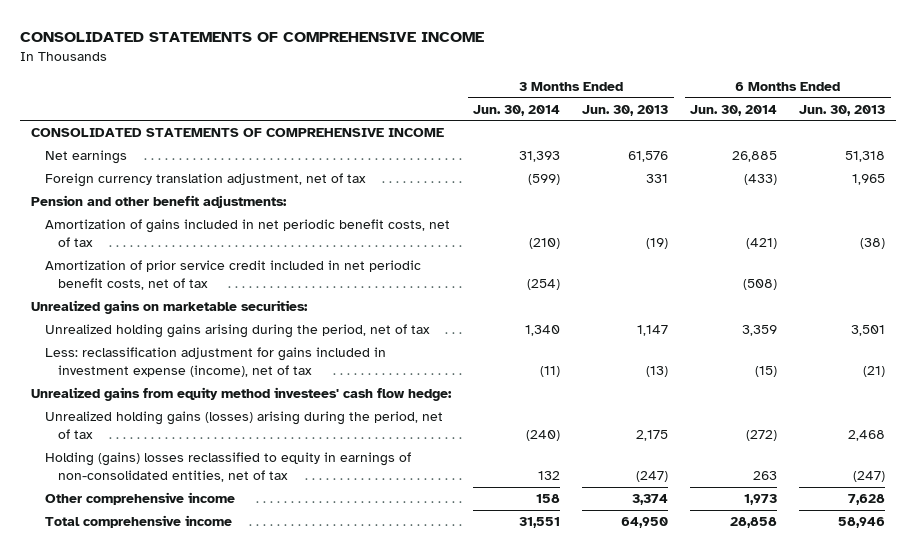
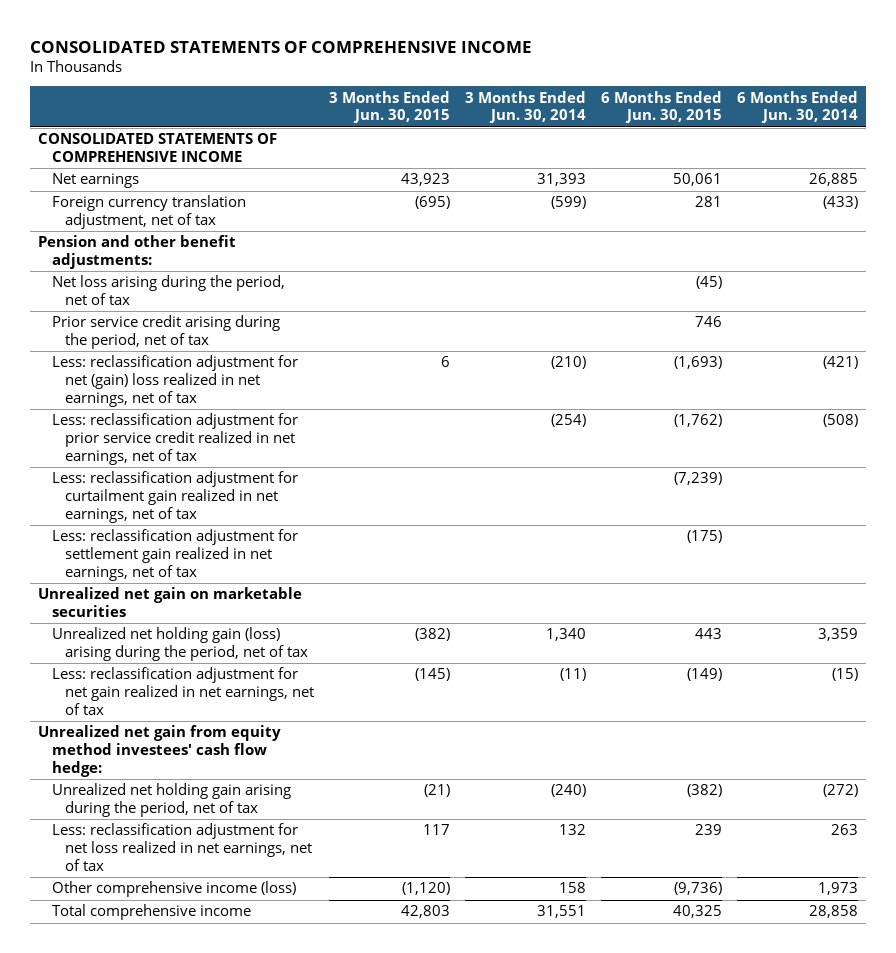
- | 3 Months Ended Jun. 30, 2014 | 3 Months Ended Jun. 30, 2013 | 6 Months Ended Jun. 30, 2014 | 6 Months Ended Jun. 30, 2013
+ | 3 Months Ended Jun. 30, 2015 | 3 Months Ended Jun. 30, 2014 | 6 Months Ended Jun. 30, 2015 | 6 Months Ended Jun. 30, 2014
- Amortization of gains included in net periodic benefit costs, net of tax | (210) | (19) | (421) | (38)
- Amortization of prior service credit included in net periodic benefit costs, net of tax | (254) | | (508) |
- Unrealized gains on marketable securities:
- Unrealized holding gains arising during the period, net of tax | 1,340 | 1,147 | 3,359 | 3,501
- Less: reclassification adjustment for gains included in investment expense (income), net of tax | (11) | (13) | (15) | (21)
- Unrealized gains from equity method investees' cash flow hedge:
- Unrealized holding gains (losses) arising during the period, net of tax | (240) | 2,175 | (272) | 2,468
- Holding (gains) losses reclassified to equity in earnings of non-consolidated entities, net of tax | 132 | (247) | 263 | (247)
- Other comprehensive income | 158 | 3,374 | 1,973 | 7,628
+ Net loss arising during the period, net of tax | | | (45) |
+ Prior service credit arising during the period, net of tax | | | 746 |
+ Less: reclassification adjustment for net (gain) loss realized in net earnings, net of tax | 6 | (210) | (1,693) | (421)
+ Less: reclassification adjustment for prior service credit realized in net earnings, net of tax | | (254) | (1,762) | (508)
+ Less: reclassification adjustment for curtailment gain realized in net earnings, net of tax | | | (7,239) |
+ Less: reclassification adjustment for settlement gain realized in net earnings, net of tax | | | (175) |
+ Unrealized net gain on marketable securities
+ Unrealized net holding gain (loss) arising during the period, net of tax | (382) | 1,340 | 443 | 3,359
+ Less: reclassification adjustment for net gain realized in net earnings, net of tax | (145) | (11) | (149) | (15)
+ Unrealized net gain from equity method investees' cash flow hedge:
+ Unrealized net holding gain arising during the period, net of tax | (21) | (240) | (382) | (272)
+ Less: reclassification adjustment for net loss realized in net earnings, net of tax | 117 | 132 | 239 | 263
+ Other comprehensive income (loss) | (1,120) | 158 | (9,736) | 1,973

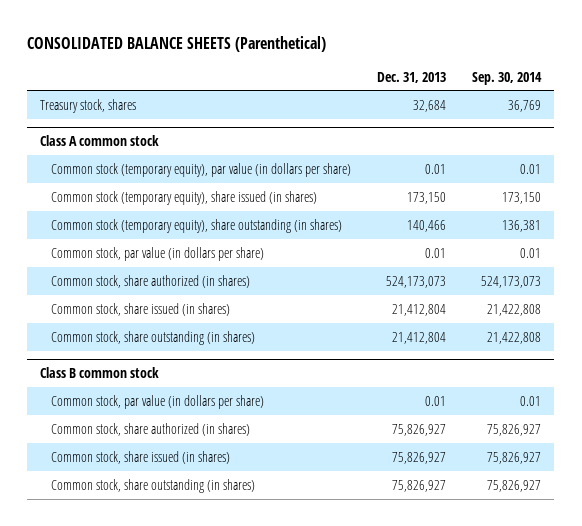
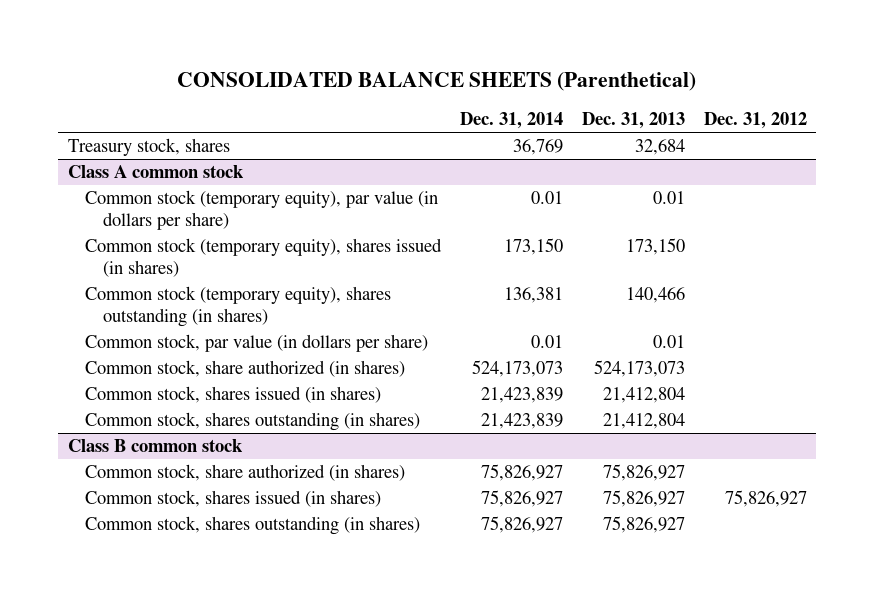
- | Dec. 31, 2013 | Sep. 30, 2014
+ | Dec. 31, 2014 | Dec. 31, 2013 | Dec. 31, 2012
@ Class A common stock
- Common stock (temporary equity), share issued (in shares) | 173,150 | 173,150
- Common stock (temporary equity), share outstanding (in shares) | 140,466 | 136,381
+ Common stock (temporary equity), shares issued (in shares) | 173,150 | 173,150 |
+ Common stock (temporary equity), shares outstanding (in shares) | 136,381 | 140,466 |
- Common stock, share issued (in shares) | 21,412,804 | 21,422,808
- Common stock, share outstanding (in shares) | 21,412,804 | 21,422,808
+ Common stock, shares issued (in shares) | 21,423,839 | 21,412,804 |
+ Common stock, shares outstanding (in shares) | 21,423,839 | 21,412,804 |
@ Class B common stock
- Common stock, par value (in dollars per share) | 0.01 | 0.01
- Common stock, share issued (in shares) | 75,826,927 | 75,826,927
- Common stock, share outstanding (in shares) | 75,826,927 | 75,826,927
+ Common stock, shares issued (in shares) | 75,826,927 | 75,826,927 | 75,826,927
+ Common stock, shares outstanding (in shares) | 75,826,927 | 75,826,927 |

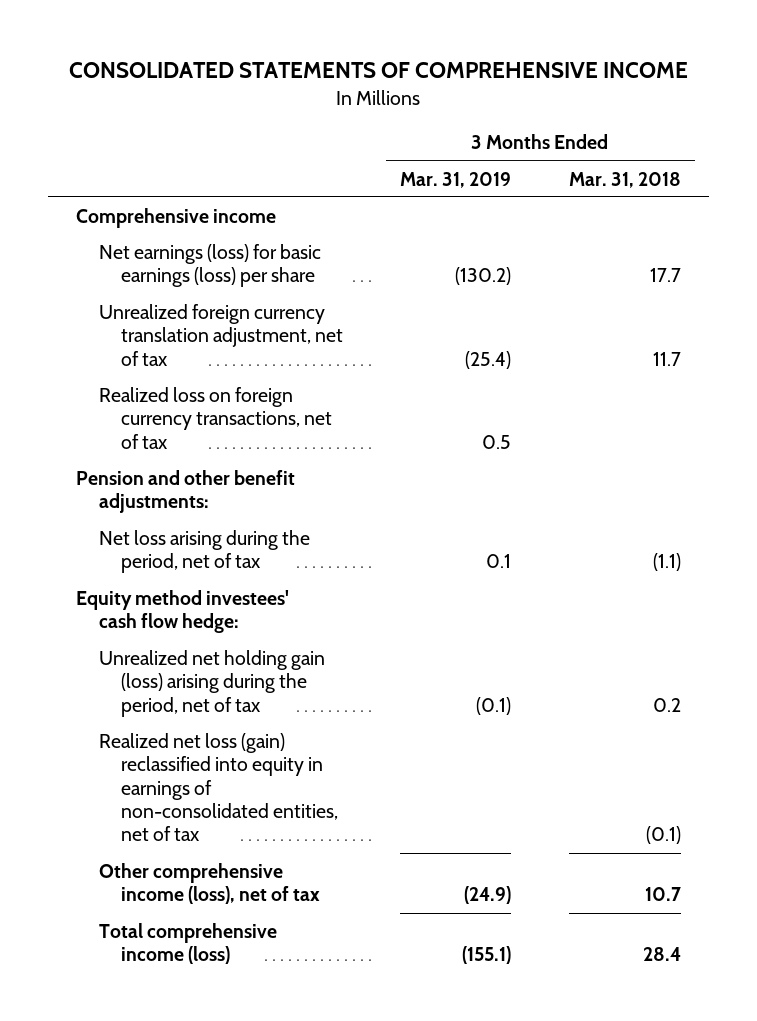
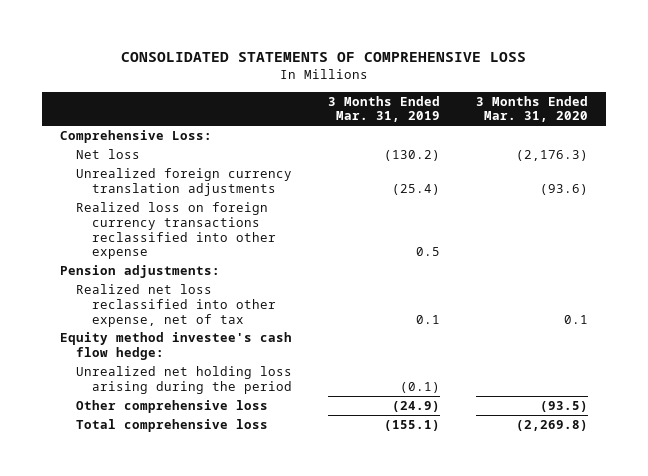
- CONSOLIDATED STATEMENTS OF COMPREHENSIVE INCOME
+ CONSOLIDATED STATEMENTS OF COMPREHENSIVE LOSS
- | 3 Months Ended Mar. 31, 2019 | 3 Months Ended Mar. 31, 2018
+ | 3 Months Ended Mar. 31, 2019 | 3 Months Ended Mar. 31, 2020
- Comprehensive income
- Net earnings (loss) for basic earnings (loss) per share | (130.2) | 17.7
- Unrealized foreign currency translation adjustment, net of tax | (25.4) | 11.7
- Realized loss on foreign currency transactions, net of tax | 0.5 |
- Pension and other benefit adjustments:
- Net loss arising during the period, net of tax | 0.1 | (1.1)
- Equity method investees' cash flow hedge:
- Unrealized net holding gain (loss) arising during the period, net of tax | (0.1) | 0.2
- Realized net loss (gain) reclassified into equity in earnings of non-consolidated entities, net of tax | | (0.1)
- Other comprehensive income (loss), net of tax | (24.9) | 10.7
- Total comprehensive income (loss) | (155.1) | 28.4
+ Comprehensive Loss:
+ Net loss | (130.2) | (2,176.3)
+ Unrealized foreign currency translation adjustments | (25.4) | (93.6)
+ Realized loss on foreign currency transactions reclassified into other expense | 0.5 |
+ Pension adjustments:
+ Realized net loss reclassified into other expense, net of tax | 0.1 | 0.1
+ Equity method investee's cash flow hedge:
+ Unrealized net holding loss arising during the period | (0.1) |
+ Other comprehensive loss | (24.9) | (93.5)
+ Total comprehensive loss | (155.1) | (2,269.8)

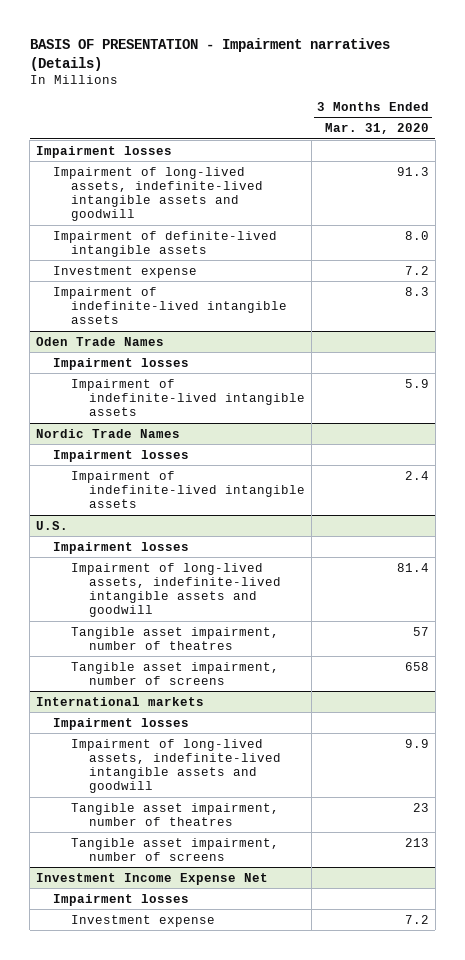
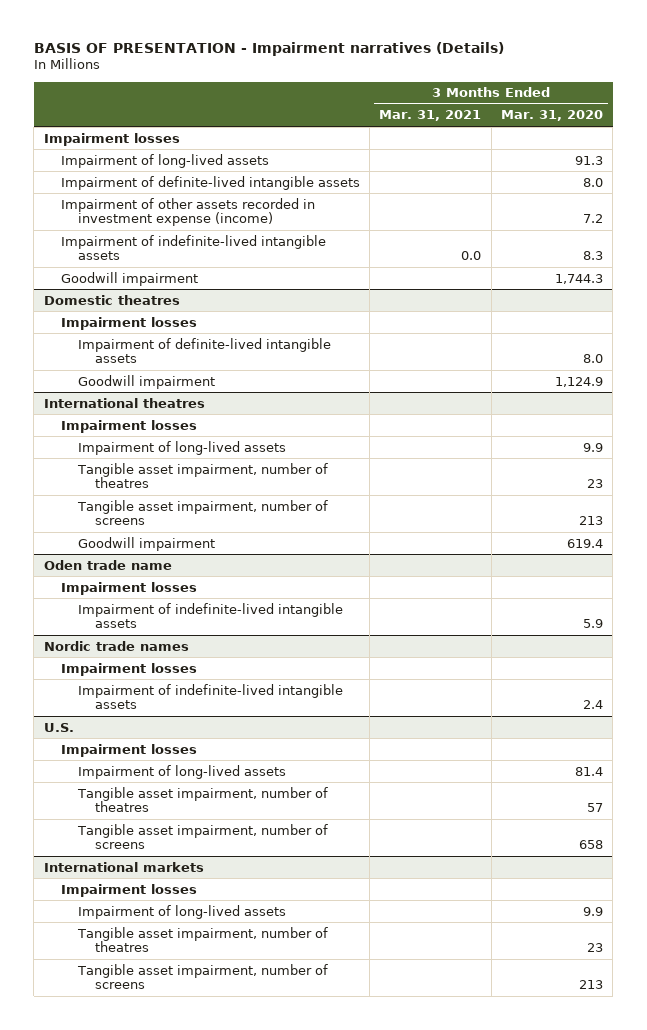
- | 3 Months Ended Mar. 31, 2020
+ | 3 Months Ended Mar. 31, 2021 | 3 Months Ended Mar. 31, 2020
- Impairment of long-lived assets, indefinite-lived intangible assets and goodwill | 91.3
+ Impairment of long-lived assets | | 91.3
- Investment expense | 7.2
+ Impairment of other assets recorded in investment expense (income) | | 7.2
- Oden Trade Names
+ Goodwill impairment | | 1,744.3
+ Domestic theatres
+ Impairment of definite-lived intangible assets | | 8.0
+ Goodwill impairment | | 1,124.9
+ International theatres
+ Impairment losses
+ Impairment of long-lived assets | | 9.9
+ Tangible asset impairment, number of theatres | | 23
+ Tangible asset impairment, number of screens | | 213
+ Goodwill impairment | | 619.4
+ Oden trade name
+ Impairment losses
- Nordic Trade Names
+ Nordic trade names
@ U.S.
- Impairment of long-lived assets, indefinite-lived intangible assets and goodwill | 81.4
+ Impairment of long-lived assets | | 81.4
@ International markets
- Impairment of long-lived assets, indefinite-lived intangible assets and goodwill | 9.9
+ Impairment of long-lived assets | | 9.9
- Investment Income Expense Net
- Impairment losses
- Investment expense | 7.2

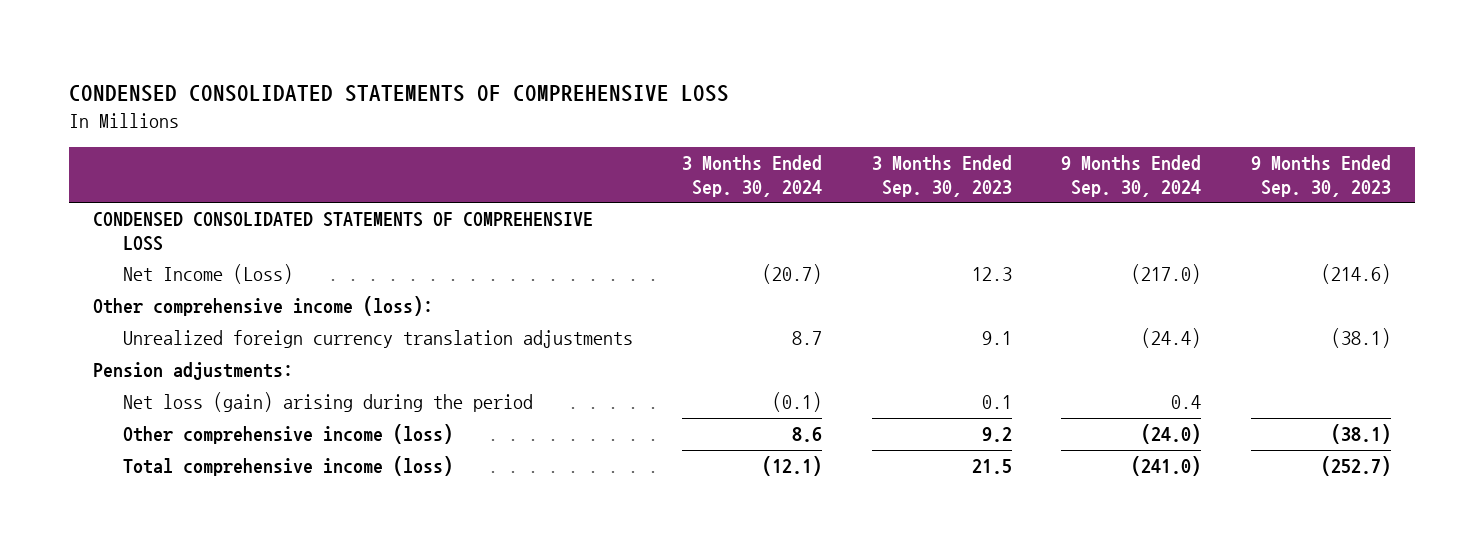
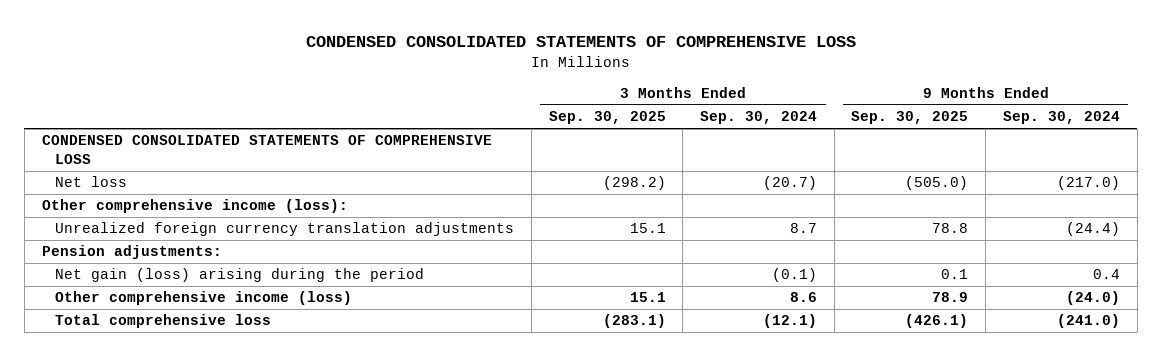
- | 3 Months Ended Sep. 30, 2024 | 3 Months Ended Sep. 30, 2023 | 9 Months Ended Sep. 30, 2024 | 9 Months Ended Sep. 30, 2023
+ | 3 Months Ended Sep. 30, 2025 | 3 Months Ended Sep. 30, 2024 | 9 Months Ended Sep. 30, 2025 | 9 Months Ended Sep. 30, 2024
- Net Income (Loss) | (20.7) | 12.3 | (217.0) | (214.6)
+ Net loss | (298.2) | (20.7) | (505.0) | (217.0)
- Net loss (gain) arising during the period | (0.1) | 0.1 | 0.4 |
+ Net gain (loss) arising during the period | | (0.1) | 0.1 | 0.4
- Total comprehensive income (loss) | (12.1) | 21.5 | (241.0) | (252.7)
+ Total comprehensive loss | (283.1) | (12.1) | (426.1) | (241.0)

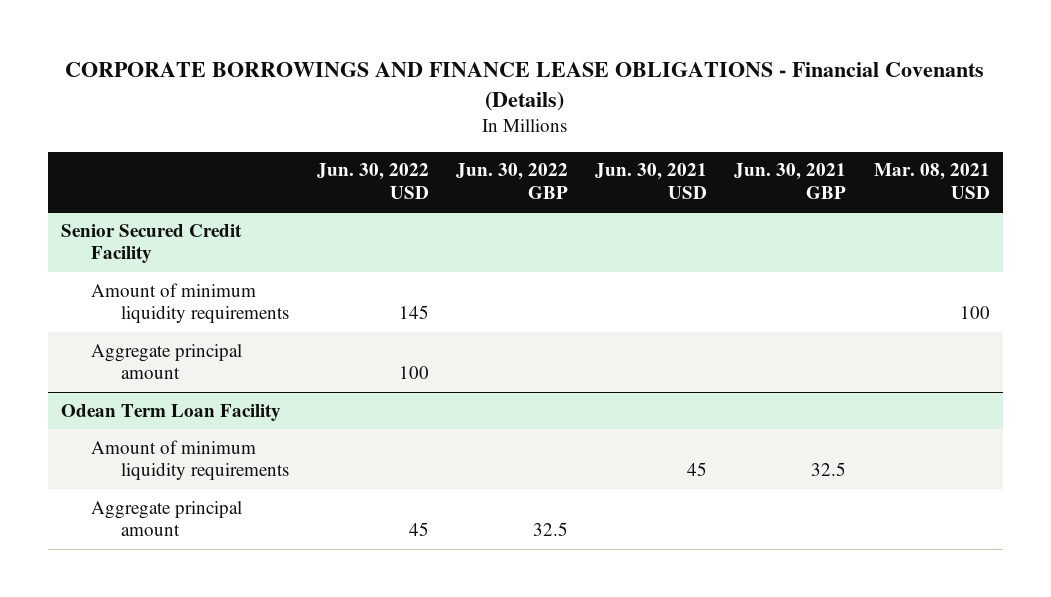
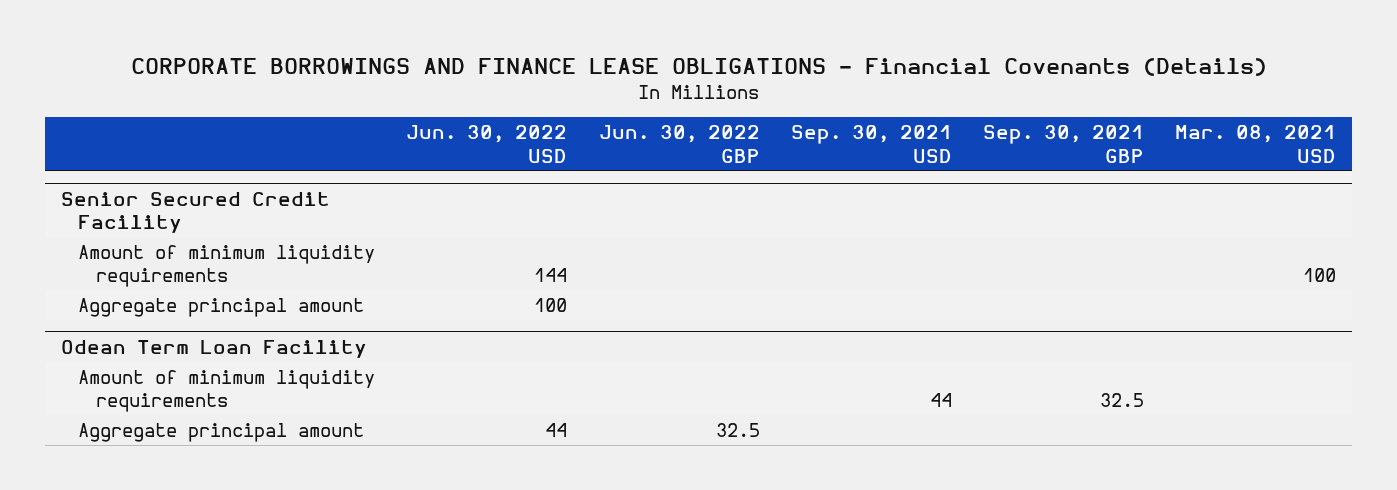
- | Jun. 30, 2022 USD | Jun. 30, 2022 GBP | Jun. 30, 2021 USD | Jun. 30, 2021 GBP | Mar. 08, 2021 USD
+ | Jun. 30, 2022 USD | Jun. 30, 2022 GBP | Sep. 30, 2021 USD | Sep. 30, 2021 GBP | Mar. 08, 2021 USD
@ Senior Secured Credit Facility
- Amount of minimum liquidity requirements | 145 | | | | 100
+ Amount of minimum liquidity requirements | 144 | | | | 100
@ Odean Term Loan Facility
- Aggregate principal amount | 45 | 32.5 | | |
+ Aggregate principal amount | 44 | 32.5 | | |

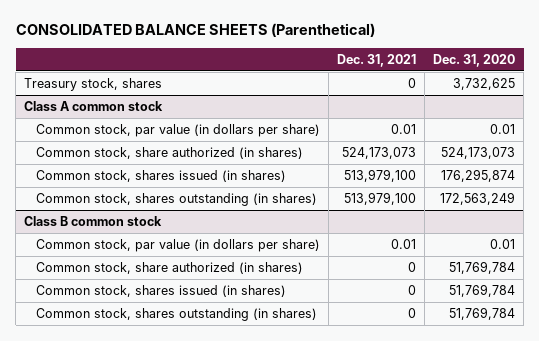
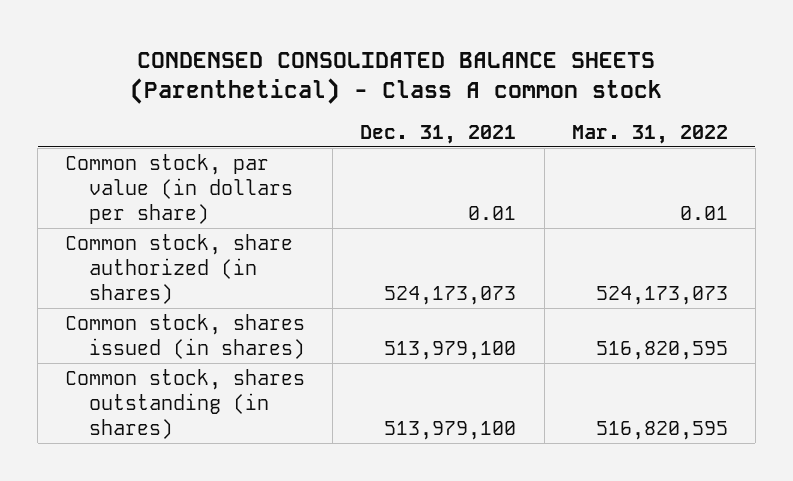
- CONSOLIDATED BALANCE SHEETS (Parenthetical)
+ CONDENSED CONSOLIDATED BALANCE SHEETS (Parenthetical) - Class A common stock
- | Dec. 31, 2021 | Dec. 31, 2020
+ | Dec. 31, 2021 | Mar. 31, 2022
- Treasury stock, shares | 0 | 3,732,625
- Class A common stock
- Class B common stock
- Common stock, par value (in dollars per share) | 0.01 | 0.01
- Common stock, share authorized (in shares) | 0 | 51,769,784
- Common stock, shares issued (in shares) | 0 | 51,769,784
- Common stock, shares outstanding (in shares) | 0 | 51,769,784

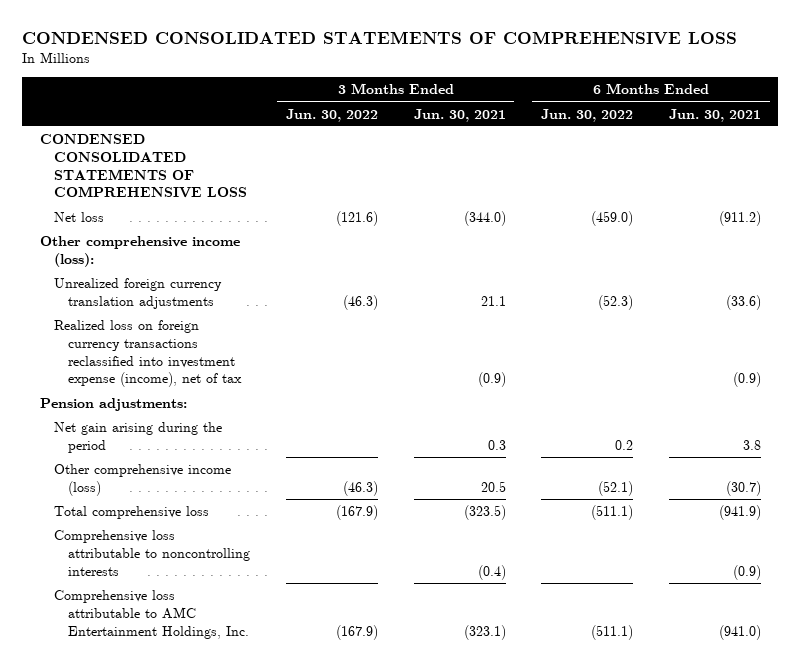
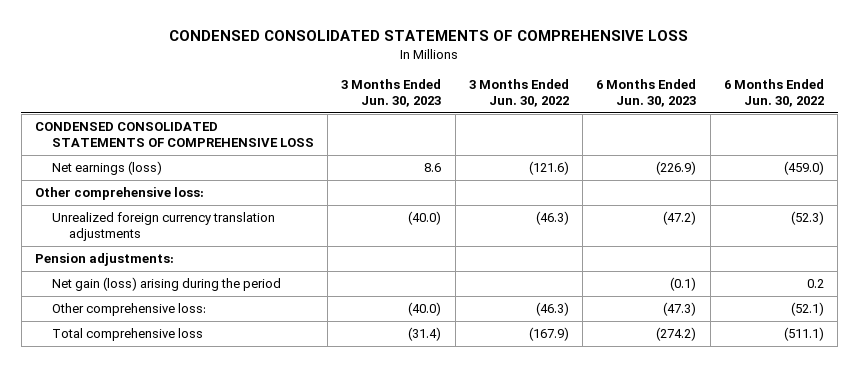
- | 3 Months Ended Jun. 30, 2022 | 3 Months Ended Jun. 30, 2021 | 6 Months Ended Jun. 30, 2022 | 6 Months Ended Jun. 30, 2021
+ | 3 Months Ended Jun. 30, 2023 | 3 Months Ended Jun. 30, 2022 | 6 Months Ended Jun. 30, 2023 | 6 Months Ended Jun. 30, 2022
- Net loss | (121.6) | (344.0) | (459.0) | (911.2)
- Other comprehensive income (loss):
+ Net earnings (loss) | 8.6 | (121.6) | (226.9) | (459.0)
+ Other comprehensive loss:
- Realized loss on foreign currency transactions reclassified into investment expense (income), net of tax | | (0.9) | | (0.9)
- Net gain arising during the period | | 0.3 | 0.2 | 3.8
- Other comprehensive income (loss) | (46.3) | 20.5 | (52.1) | (30.7)
+ Net gain (loss) arising during the period | | | (0.1) | 0.2
+ Other comprehensive loss: | (40.0) | (46.3) | (47.3) | (52.1)
- Comprehensive loss attributable to noncontrolling interests | | (0.4) | | (0.9)
- Comprehensive loss attributable to AMC Entertainment Holdings, Inc. | (167.9) | (323.1) | (511.1) | (941.0)

